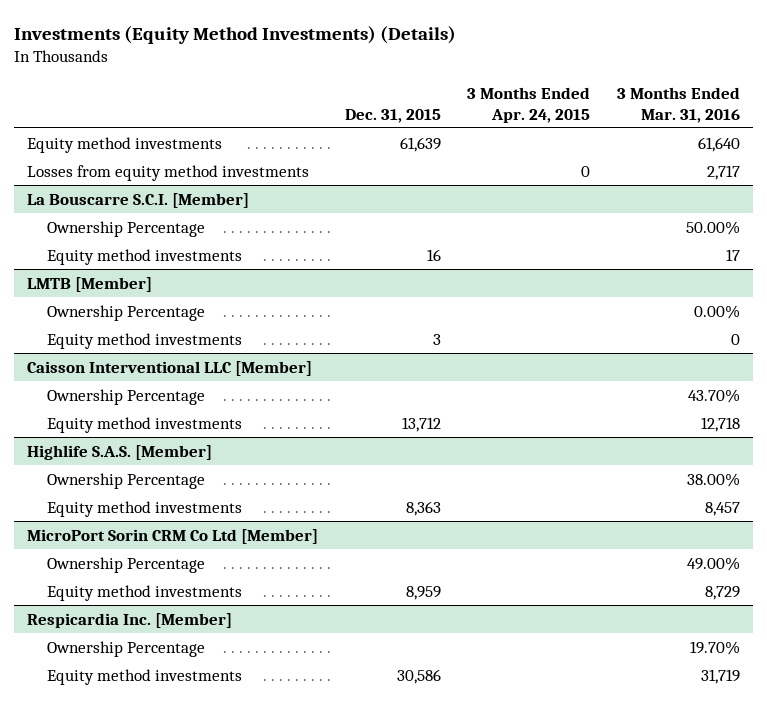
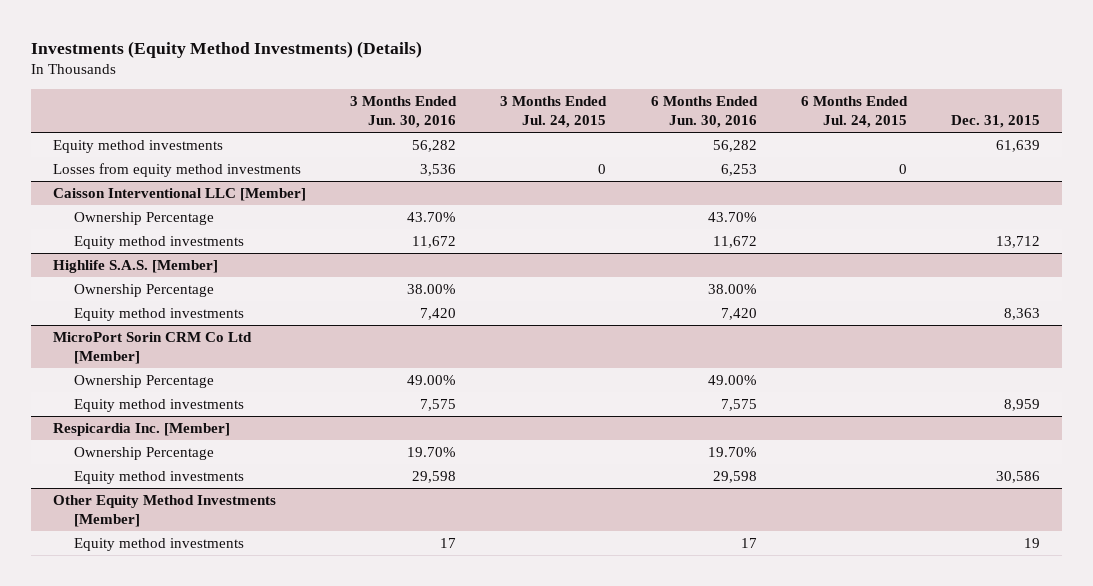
- | Dec. 31, 2015 | 3 Months Ended Apr. 24, 2015 | 3 Months Ended Mar. 31, 2016
+ | 3 Months Ended Jun. 30, 2016 | 3 Months Ended Jul. 24, 2015 | 6 Months Ended Jun. 30, 2016 | 6 Months Ended Jul. 24, 2015 | Dec. 31, 2015
- La Bouscarre S.C.I. [Member]
- Ownership Percentage | | | 50.00%
- Equity method investments | 16 | | 17
- LMTB [Member]
- Ownership Percentage | | | 0.00%
- Equity method investments | 3 | | 0
+ Other Equity Method Investments [Member]
+ Equity method investments | 17 | | 17 | | 19

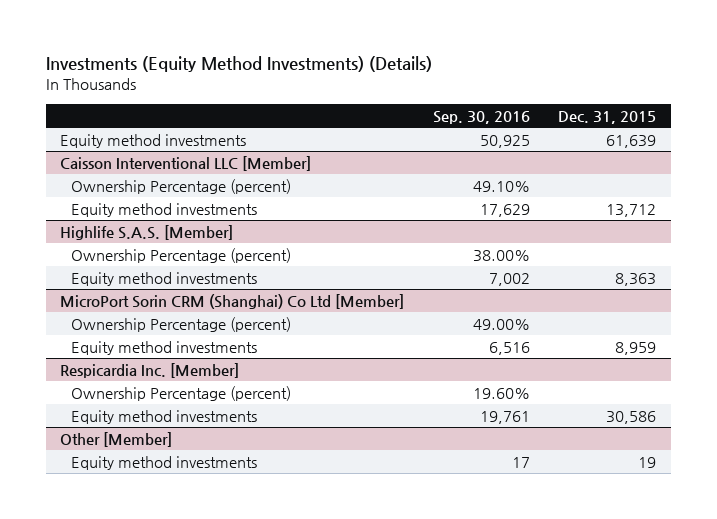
- | 3 Months Ended Jun. 30, 2016 | 3 Months Ended Jul. 24, 2015 | 6 Months Ended Jun. 30, 2016 | 6 Months Ended Jul. 24, 2015 | Dec. 31, 2015
+ | Sep. 30, 2016 | Dec. 31, 2015
- Losses from equity method investments | 3,536 | 0 | 6,253 | 0 |
@ Caisson Interventional LLC [Member]
- Ownership Percentage | 43.70% | | 43.70% | |
+ Ownership Percentage (percent) | 49.10% |
@ Highlife S.A.S. [Member]
- Ownership Percentage | 38.00% | | 38.00% | |
+ Ownership Percentage (percent) | 38.00% |
- MicroPort Sorin CRM Co Ltd [Member]
- Ownership Percentage | 49.00% | | 49.00% | |
+ MicroPort Sorin CRM (Shanghai) Co Ltd [Member]
+ Ownership Percentage (percent) | 49.00% |
@ Respicardia Inc. [Member]
- Ownership Percentage | 19.70% | | 19.70% | |
+ Ownership Percentage (percent) | 19.60% |
- Other Equity Method Investments [Member]
+ Other [Member]

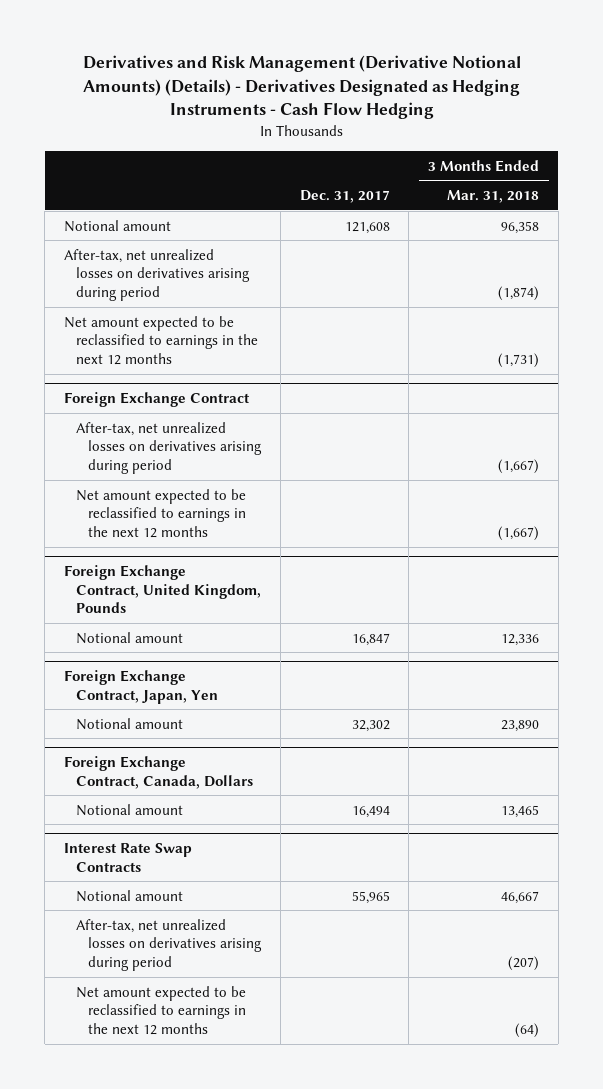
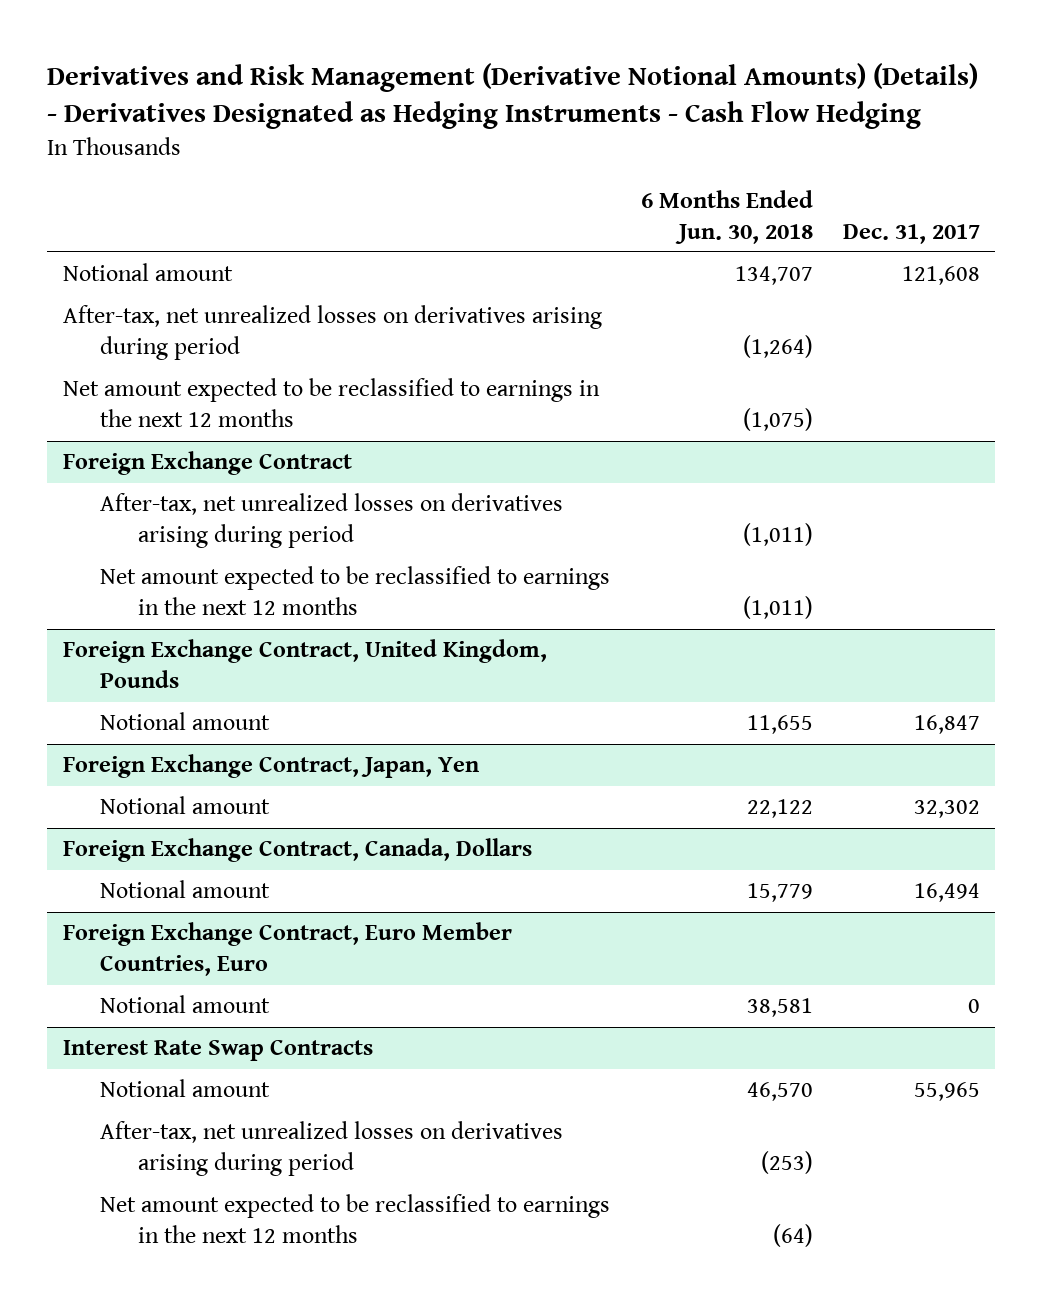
- | Dec. 31, 2017 | 3 Months Ended Mar. 31, 2018
+ | 6 Months Ended Jun. 30, 2018 | Dec. 31, 2017
+ Foreign Exchange Contract, Euro Member Countries, Euro
+ Notional amount | 38,581 | 0

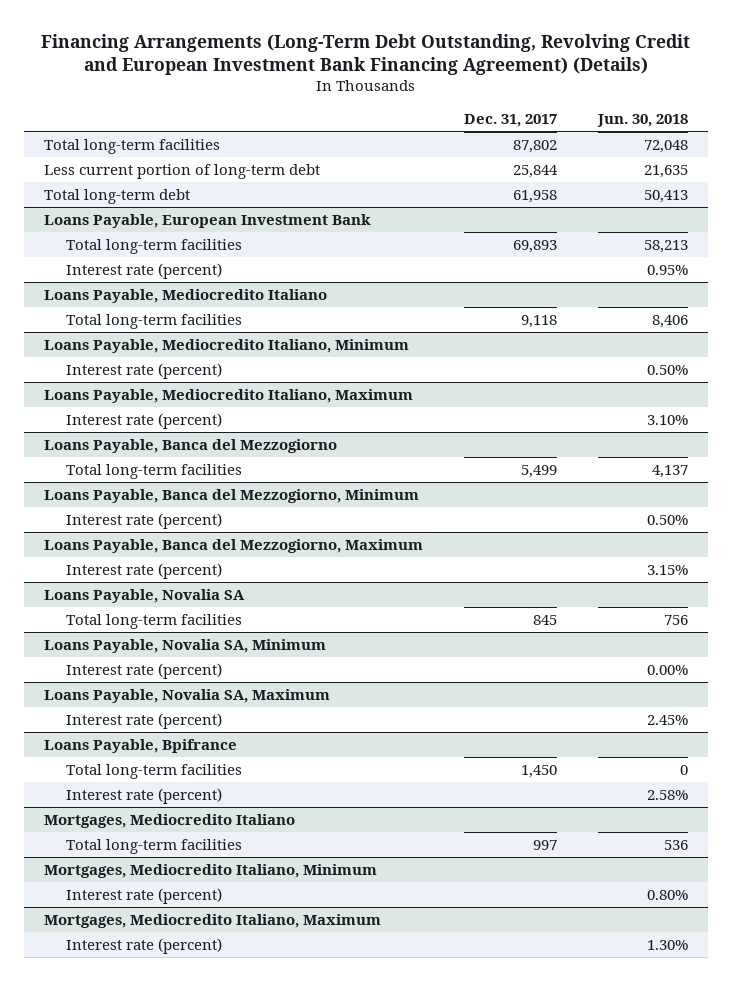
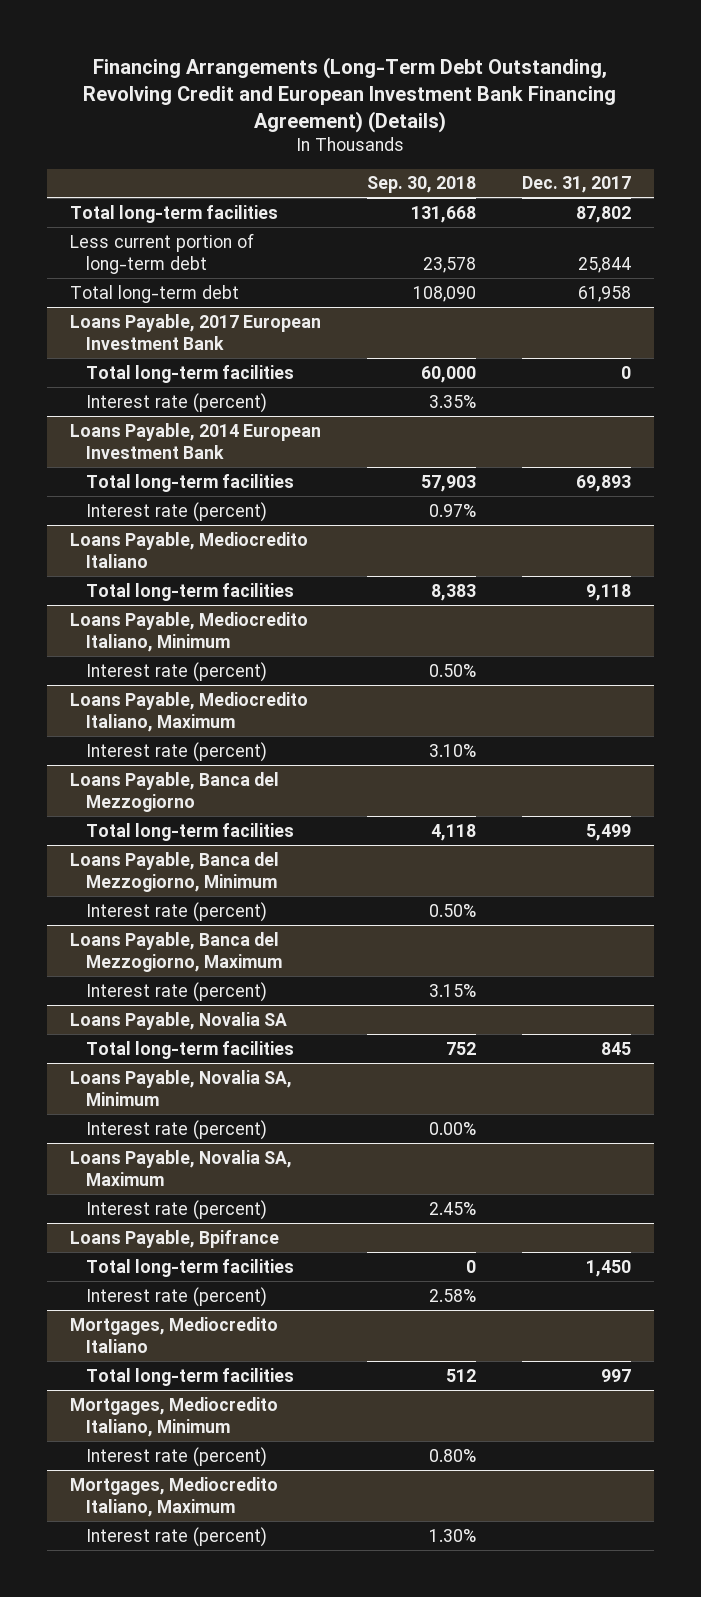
- | Dec. 31, 2017 | Jun. 30, 2018
+ | Sep. 30, 2018 | Dec. 31, 2017
- Loans Payable, European Investment Bank
+ Loans Payable, 2017 European Investment Bank
+ Total long-term facilities | 60,000 | 0
+ Interest rate (percent) | 3.35% |
+ Loans Payable, 2014 European Investment Bank

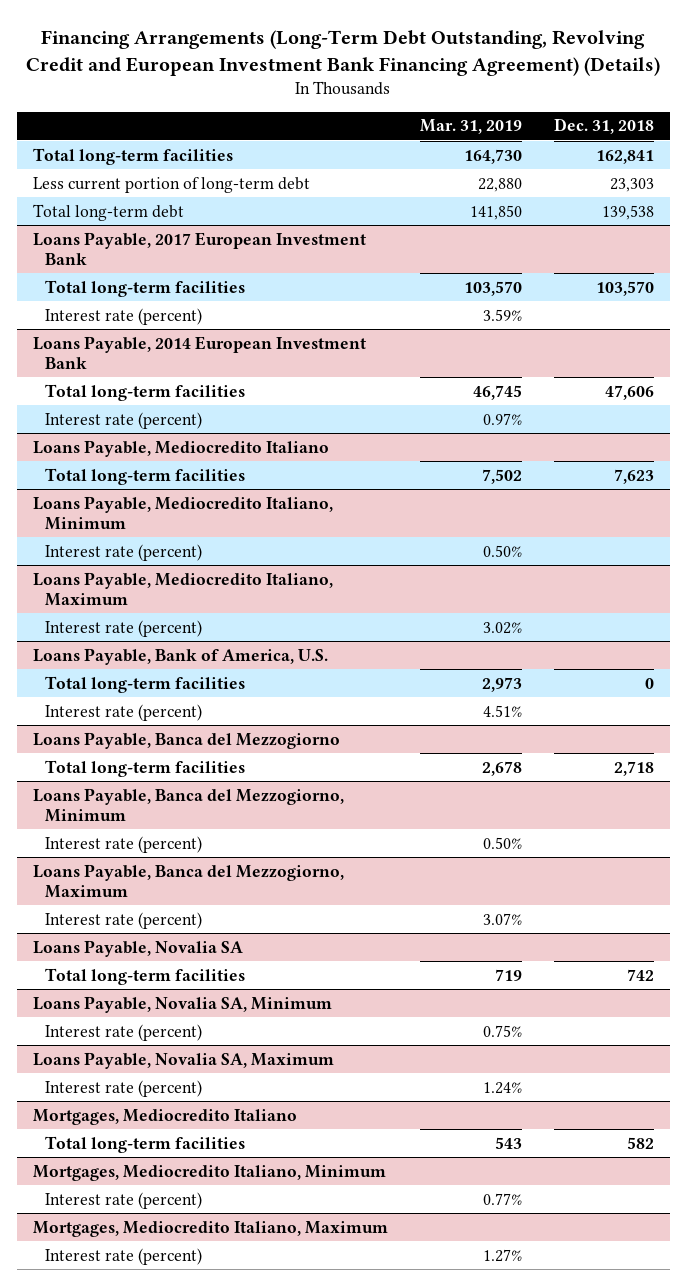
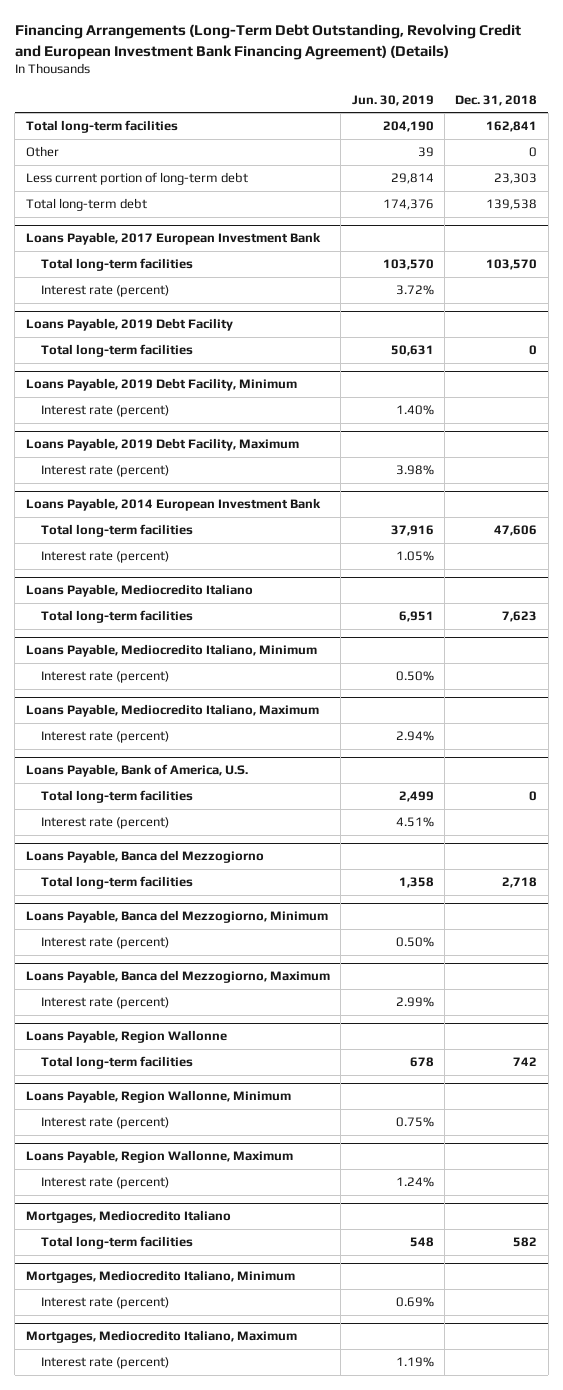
- | Mar. 31, 2019 | Dec. 31, 2018
+ | Jun. 30, 2019 | Dec. 31, 2018
+ Other | 39 | 0
+ Loans Payable, 2019 Debt Facility
+ Total long-term facilities | 50,631 | 0
+ Loans Payable, 2019 Debt Facility, Minimum
+ Interest rate (percent) | 1.40% |
+ Loans Payable, 2019 Debt Facility, Maximum
+ Interest rate (percent) | 3.98% |
- Loans Payable, Novalia SA
+ Loans Payable, Region Wallonne
- Loans Payable, Novalia SA, Minimum
- Interest rate (percent) | 0.75% |
- Loans Payable, Novalia SA, Maximum
- Interest rate (percent) | 1.24% |
+ Loans Payable, Region Wallonne, Minimum
+ Interest rate (percent) | 0.75% |
+ Loans Payable, Region Wallonne, Maximum
+ Interest rate (percent) | 1.24% |

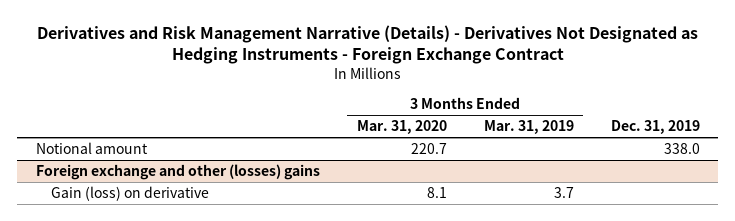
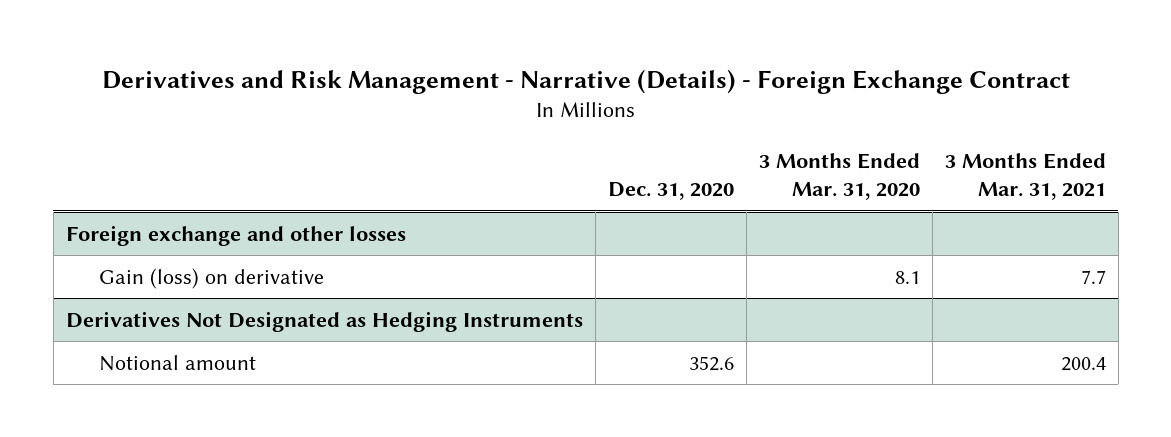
- Derivatives and Risk Management Narrative (Details) - Derivatives Not Designated as Hedging Instruments - Foreign Exchange Contract
+ Derivatives and Risk Management - Narrative (Details) - Foreign Exchange Contract
- | 3 Months Ended Mar. 31, 2020 | 3 Months Ended Mar. 31, 2019 | Dec. 31, 2019
+ | Dec. 31, 2020 | 3 Months Ended Mar. 31, 2020 | 3 Months Ended Mar. 31, 2021
- Notional amount | 220.7 | | 338.0
- Foreign exchange and other (losses) gains
+ Foreign exchange and other losses
+ Derivatives Not Designated as Hedging Instruments
+ Notional amount | 352.6 | | 200.4

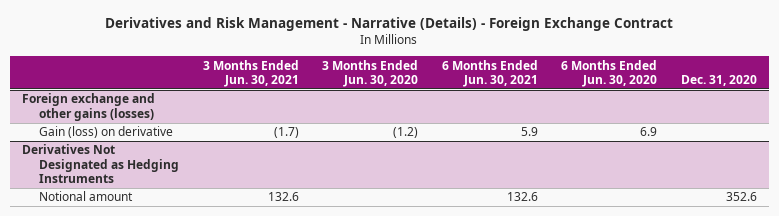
- | Dec. 31, 2020 | 3 Months Ended Mar. 31, 2020 | 3 Months Ended Mar. 31, 2021
+ | 3 Months Ended Jun. 30, 2021 | 3 Months Ended Jun. 30, 2020 | 6 Months Ended Jun. 30, 2021 | 6 Months Ended Jun. 30, 2020 | Dec. 31, 2020
- Foreign exchange and other losses
+ Foreign exchange and other gains (losses)

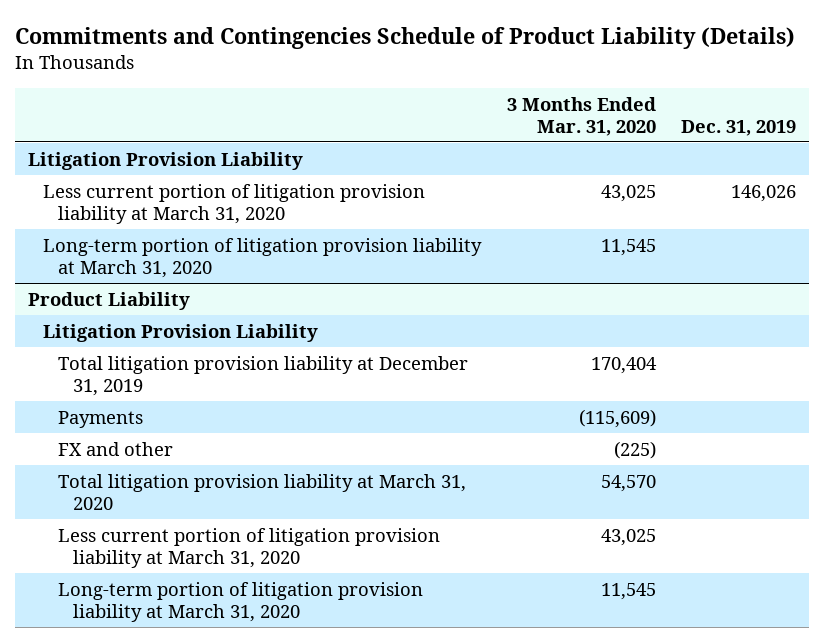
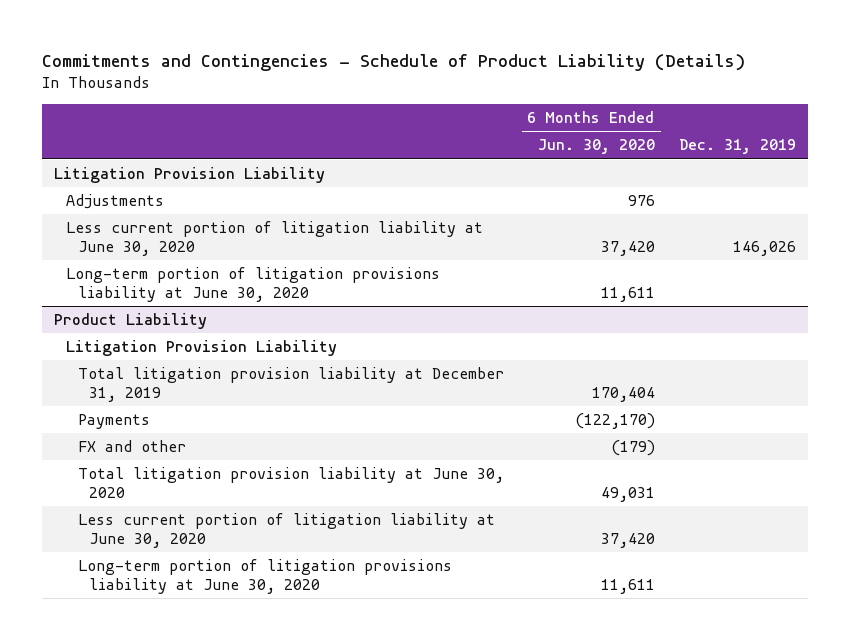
- Commitments and Contingencies Schedule of Product Liability (Details)
+ Commitments and Contingencies - Schedule of Product Liability (Details)
- | 3 Months Ended Mar. 31, 2020 | Dec. 31, 2019
+ | 6 Months Ended Jun. 30, 2020 | Dec. 31, 2019
- Less current portion of litigation provision liability at March 31, 2020 | 43,025 | 146,026
- Long-term portion of litigation provision liability at March 31, 2020 | 11,545 |
+ Adjustments | 976 |
+ Less current portion of litigation liability at June 30, 2020 | 37,420 | 146,026
+ Long-term portion of litigation provisions liability at June 30, 2020 | 11,611 |
@ Product Liability
- Total litigation provision liability at March 31, 2020 | 54,570 |
- Less current portion of litigation provision liability at March 31, 2020 | 43,025 |
- Long-term portion of litigation provision liability at March 31, 2020 | 11,545 |
+ Total litigation provision liability at June 30, 2020 | 49,031 |
+ Less current portion of litigation liability at June 30, 2020 | 37,420 |
+ Long-term portion of litigation provisions liability at June 30, 2020 | 11,611 |

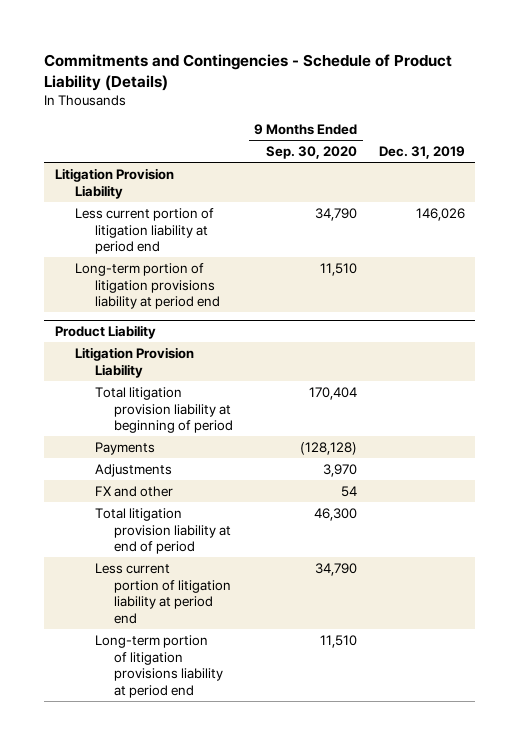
- | 6 Months Ended Jun. 30, 2020 | Dec. 31, 2019
+ | 9 Months Ended Sep. 30, 2020 | Dec. 31, 2019
- Adjustments | 976 |
- Less current portion of litigation liability at June 30, 2020 | 37,420 | 146,026
- Long-term portion of litigation provisions liability at June 30, 2020 | 11,611 |
+ Less current portion of litigation liability at period end | 34,790 | 146,026
+ Long-term portion of litigation provisions liability at period end | 11,510 |
@ Product Liability
- Total litigation provision liability at December 31, 2019 | 170,404 |
+ Total litigation provision liability at beginning of period | 170,404 |
+ Adjustments | 3,970 |
- Total litigation provision liability at June 30, 2020 | 49,031 |
- Less current portion of litigation liability at June 30, 2020 | 37,420 |
- Long-term portion of litigation provisions liability at June 30, 2020 | 11,611 |
+ Total litigation provision liability at end of period | 46,300 |
+ Less current portion of litigation liability at period end | 34,790 |
+ Long-term portion of litigation provisions liability at period end | 11,510 |

